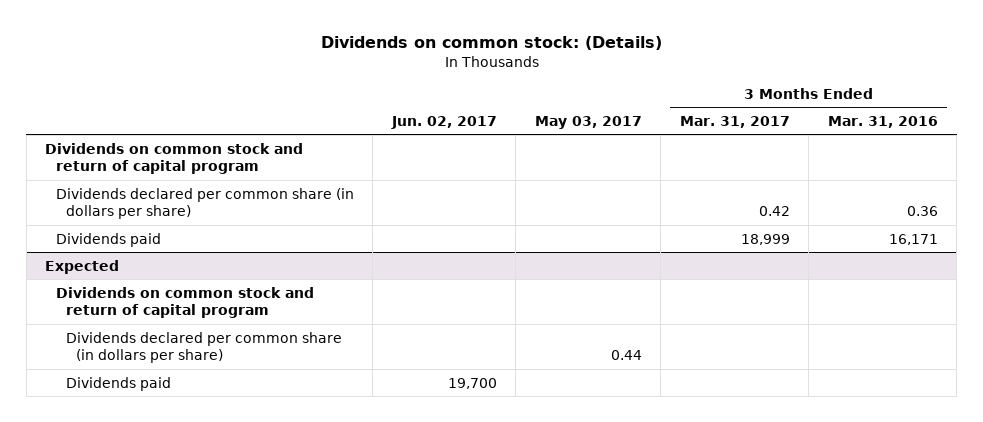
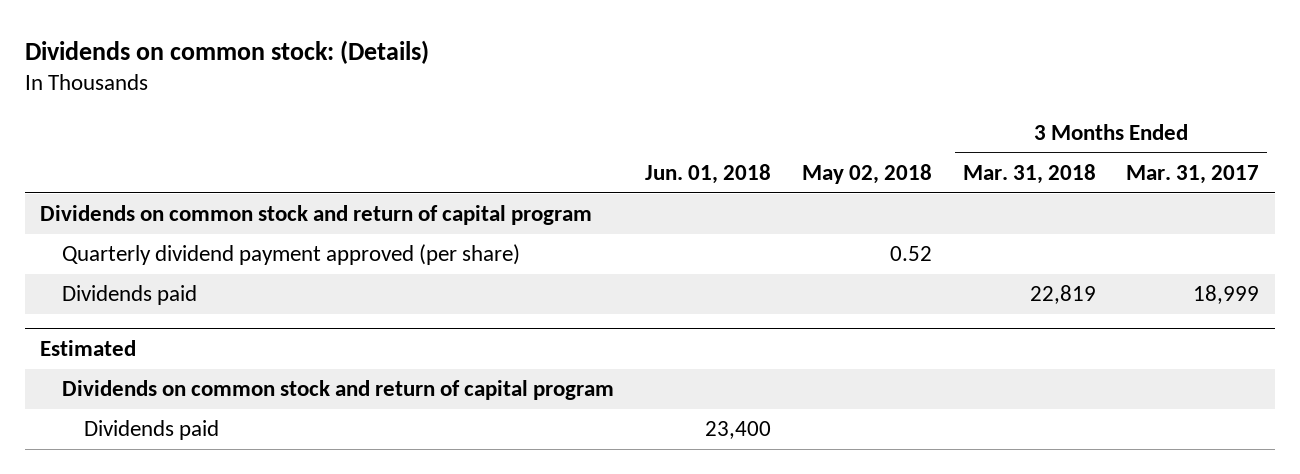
- | Jun. 02, 2017 | May 03, 2017 | 3 Months Ended Mar. 31, 2017 | 3 Months Ended Mar. 31, 2016
+ | Jun. 01, 2018 | May 02, 2018 | 3 Months Ended Mar. 31, 2018 | 3 Months Ended Mar. 31, 2017
- Dividends declared per common share (in dollars per share) | | | 0.42 | 0.36
+ Quarterly dividend payment approved (per share) | | 0.52 | |
- Expected
+ Estimated
- Dividends declared per common share (in dollars per share) | | 0.44 | |

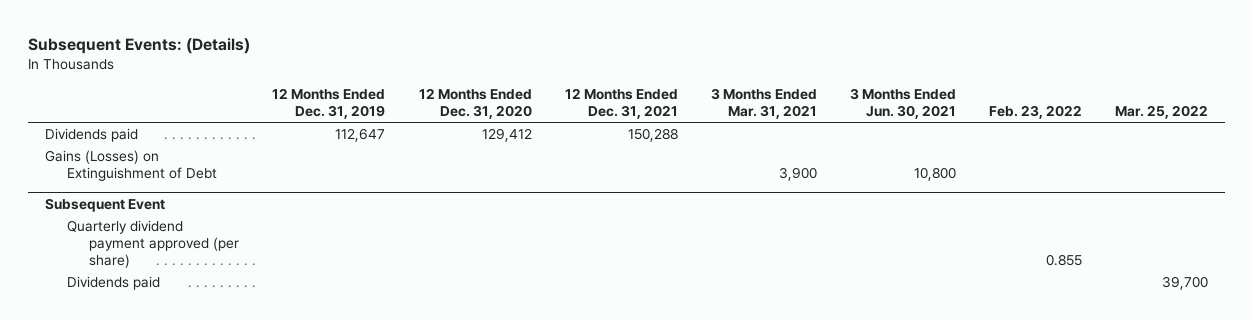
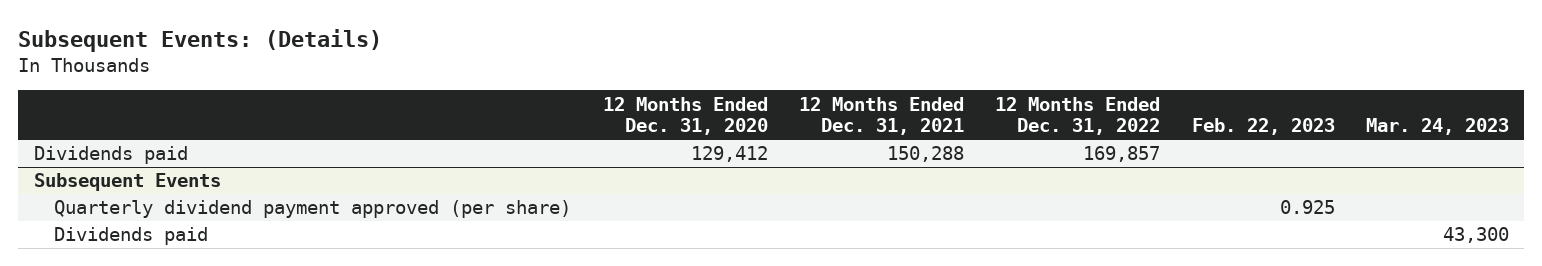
- | 12 Months Ended Dec. 31, 2019 | 12 Months Ended Dec. 31, 2020 | 12 Months Ended Dec. 31, 2021 | 3 Months Ended Mar. 31, 2021 | 3 Months Ended Jun. 30, 2021 | Feb. 23, 2022 | Mar. 25, 2022
+ | 12 Months Ended Dec. 31, 2020 | 12 Months Ended Dec. 31, 2021 | 12 Months Ended Dec. 31, 2022 | Feb. 22, 2023 | Mar. 24, 2023
- Gains (Losses) on Extinguishment of Debt | | | | 3,900 | 10,800 | |
- Subsequent Event
+ Subsequent Events

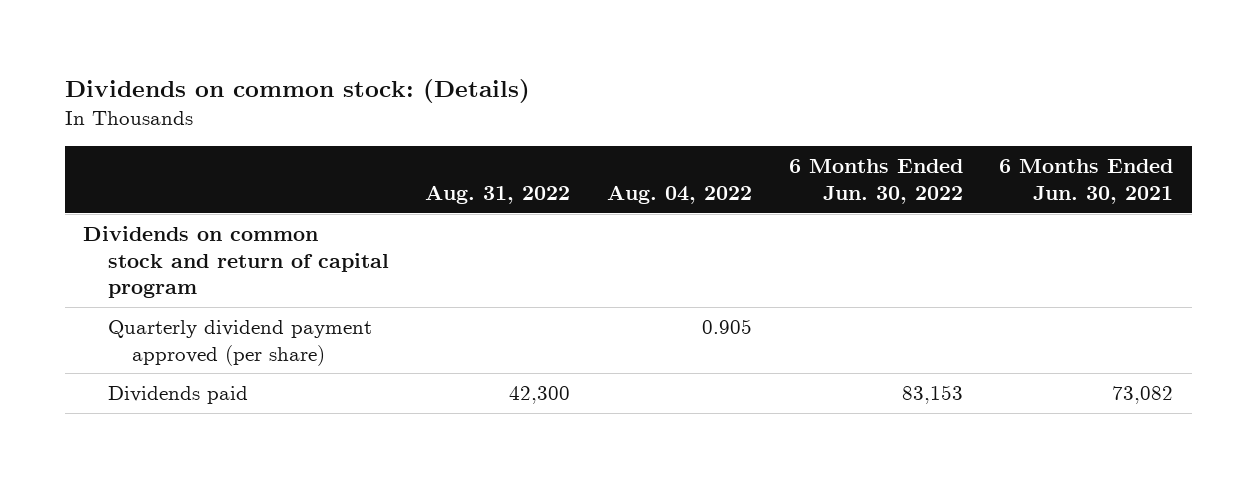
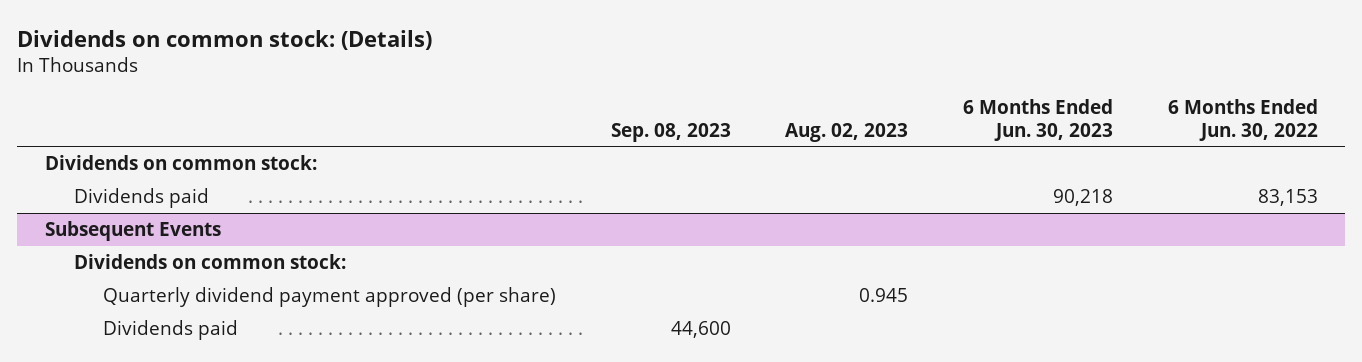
- | Aug. 31, 2022 | Aug. 04, 2022 | 6 Months Ended Jun. 30, 2022 | 6 Months Ended Jun. 30, 2021
+ | Sep. 08, 2023 | Aug. 02, 2023 | 6 Months Ended Jun. 30, 2023 | 6 Months Ended Jun. 30, 2022
- Dividends on common stock and return of capital program
- Quarterly dividend payment approved (per share) | | 0.905 | |
+ Dividends on common stock:
+ Subsequent Events
+ Dividends on common stock:
+ Quarterly dividend payment approved (per share) | | 0.945 | |
+ Dividends paid | 44,600 | | |

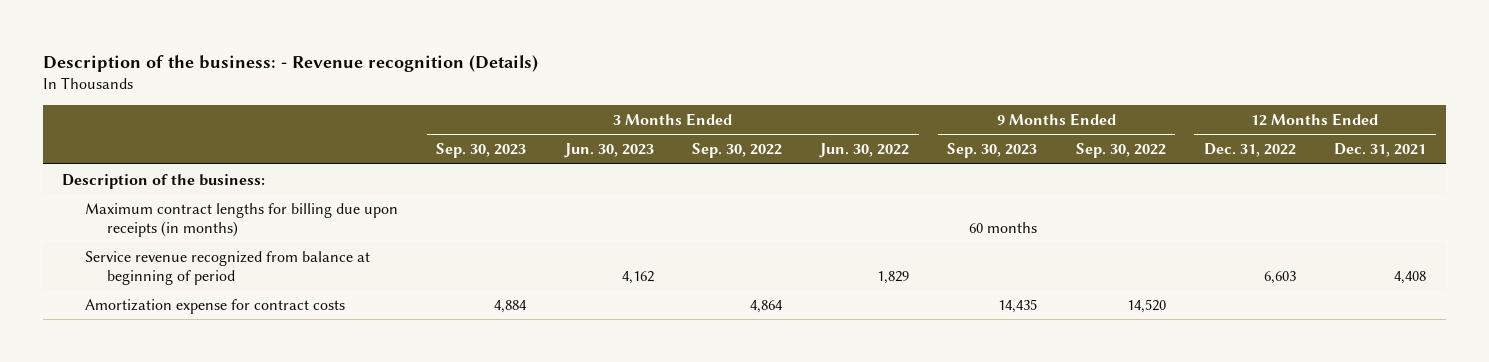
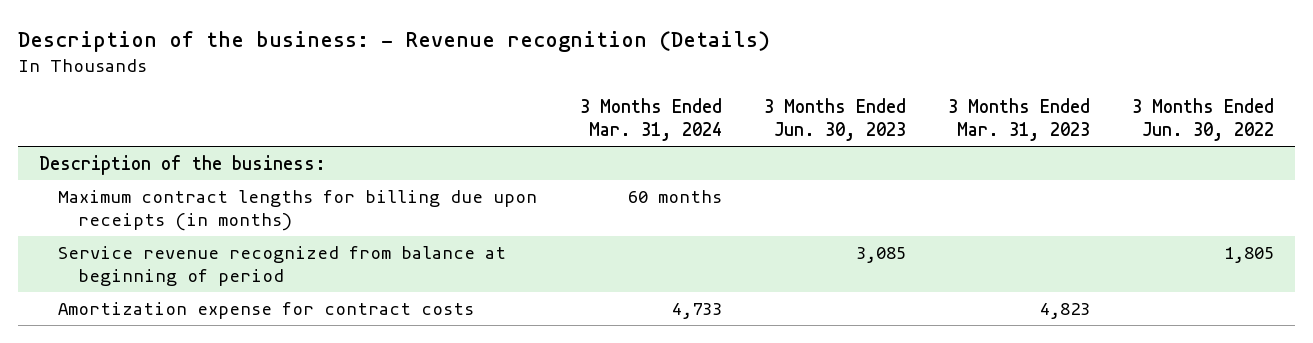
- | 3 Months Ended Sep. 30, 2023 | 3 Months Ended Jun. 30, 2023 | 3 Months Ended Sep. 30, 2022 | 3 Months Ended Jun. 30, 2022 | 9 Months Ended Sep. 30, 2023 | 9 Months Ended Sep. 30, 2022 | 12 Months Ended Dec. 31, 2022 | 12 Months Ended Dec. 31, 2021
+ | 3 Months Ended Mar. 31, 2024 | 3 Months Ended Jun. 30, 2023 | 3 Months Ended Mar. 31, 2023 | 3 Months Ended Jun. 30, 2022
- Service revenue recognized from balance at beginning of period | | 4,162 | | 1,829 | | | 6,603 | 4,408
+ Service revenue recognized from balance at beginning of period | | 3,085 | | 1,805

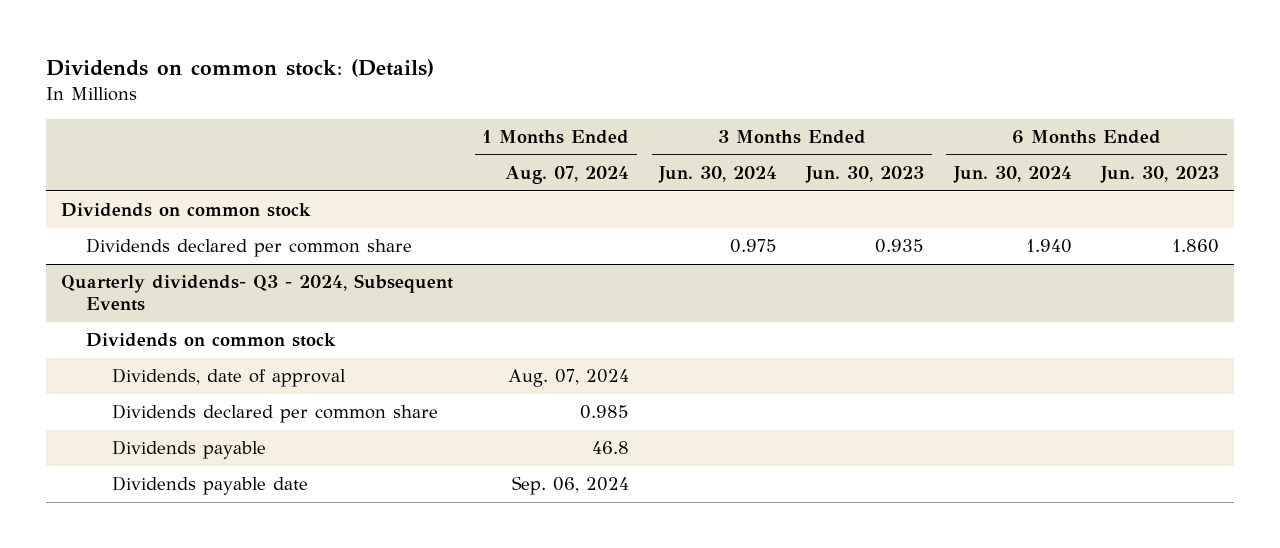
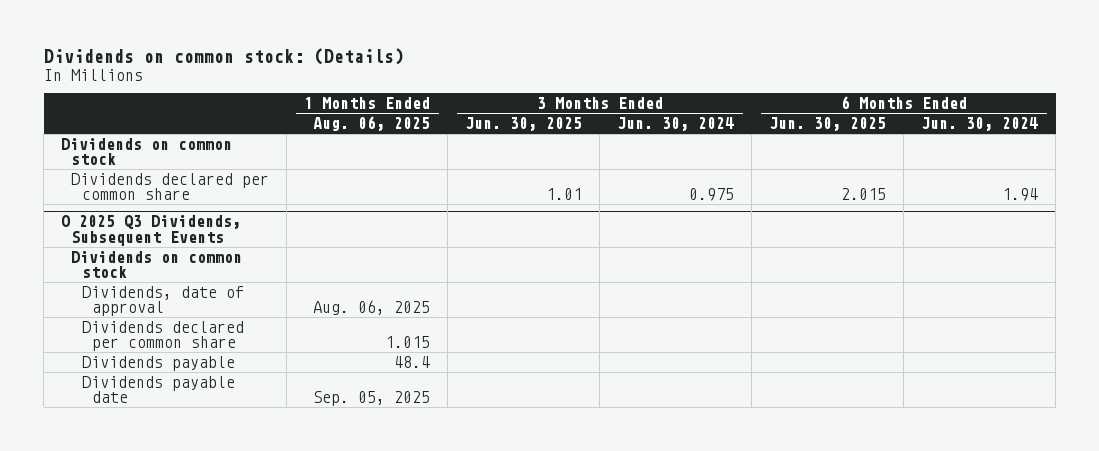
- | 1 Months Ended Aug. 07, 2024 | 3 Months Ended Jun. 30, 2024 | 3 Months Ended Jun. 30, 2023 | 6 Months Ended Jun. 30, 2024 | 6 Months Ended Jun. 30, 2023
+ | 1 Months Ended Aug. 06, 2025 | 3 Months Ended Jun. 30, 2025 | 3 Months Ended Jun. 30, 2024 | 6 Months Ended Jun. 30, 2025 | 6 Months Ended Jun. 30, 2024
- Dividends declared per common share | | 0.975 | 0.935 | 1.940 | 1.860
- Quarterly dividends- Q3 - 2024, Subsequent Events
+ Dividends declared per common share | | 1.01 | 0.975 | 2.015 | 1.94
+ O 2025 Q3 Dividends, Subsequent Events

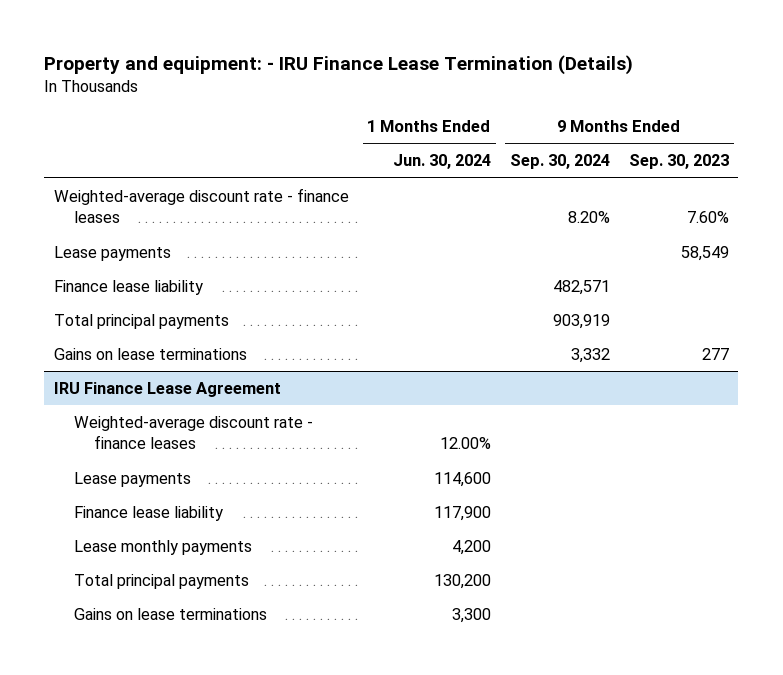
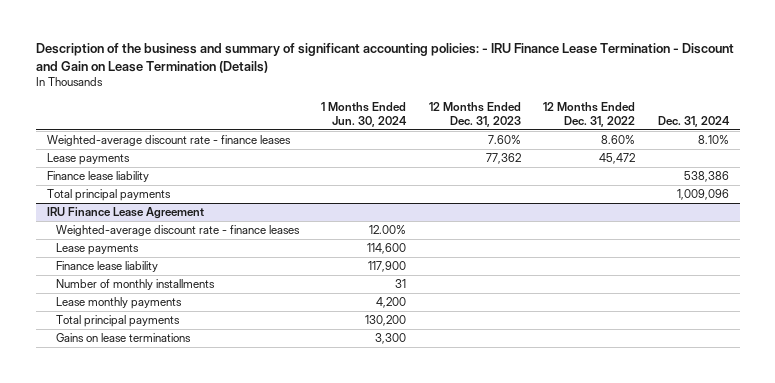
- Property and equipment: - IRU Finance Lease Termination (Details)
+ Description of the business and summary of significant accounting policies: - IRU Finance Lease Termination - Discount and Gain on Lease Termination (Details)
- | 1 Months Ended Jun. 30, 2024 | 9 Months Ended Sep. 30, 2024 | 9 Months Ended Sep. 30, 2023
+ | 1 Months Ended Jun. 30, 2024 | 12 Months Ended Dec. 31, 2023 | 12 Months Ended Dec. 31, 2022 | Dec. 31, 2024
- Gains on lease terminations | | 3,332 | 277
@ IRU Finance Lease Agreement
+ Number of monthly installments | 31 | | |

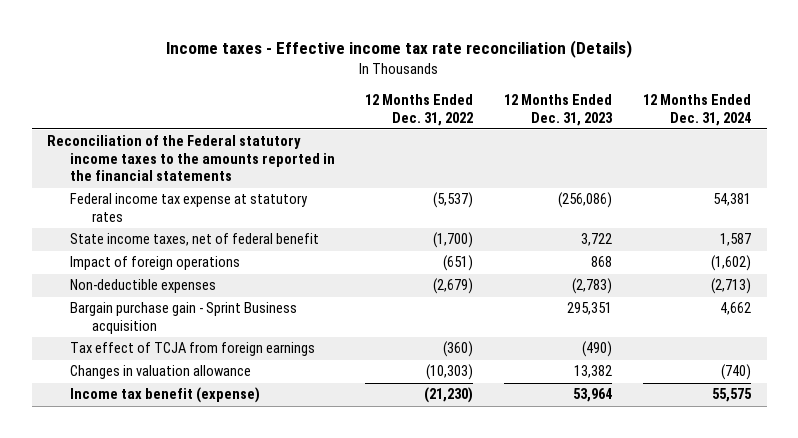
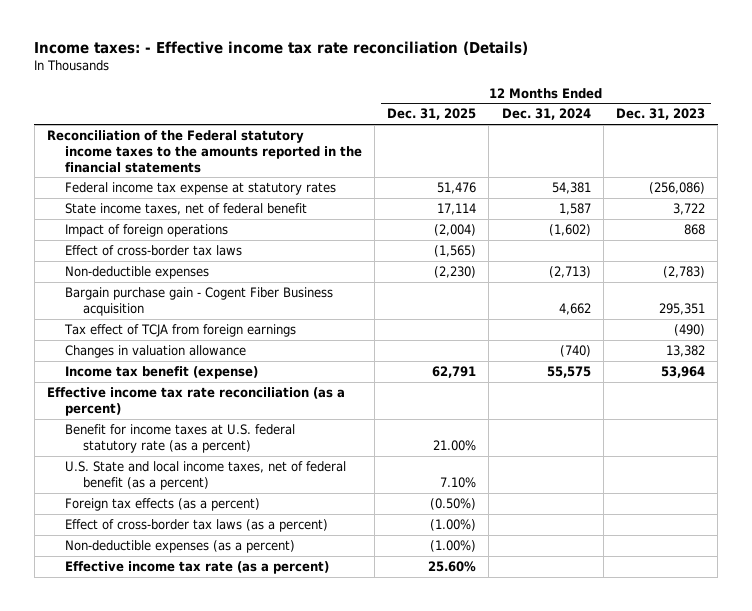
- Income taxes - Effective income tax rate reconciliation (Details)
+ Income taxes: - Effective income tax rate reconciliation (Details)
- | 12 Months Ended Dec. 31, 2022 | 12 Months Ended Dec. 31, 2023 | 12 Months Ended Dec. 31, 2024
+ | 12 Months Ended Dec. 31, 2025 | 12 Months Ended Dec. 31, 2024 | 12 Months Ended Dec. 31, 2023
+ Effect of cross-border tax laws | (1,565) | |
- Bargain purchase gain - Sprint Business acquisition | | 295,351 | 4,662
+ Bargain purchase gain - Cogent Fiber Business acquisition | | 4,662 | 295,351
+ Effective income tax rate reconciliation (as a percent)
+ Benefit for income taxes at U.S. federal statutory rate (as a percent) | 21.00% | |
+ U.S. State and local income taxes, net of federal benefit (as a percent) | 7.10% | |
+ Foreign tax effects (as a percent) | (0.50%) | |
+ Effect of cross-border tax laws (as a percent) | (1.00%) | |
+ Non-deductible expenses (as a percent) | (1.00%) | |
+ Effective income tax rate (as a percent) | 25.60% | |

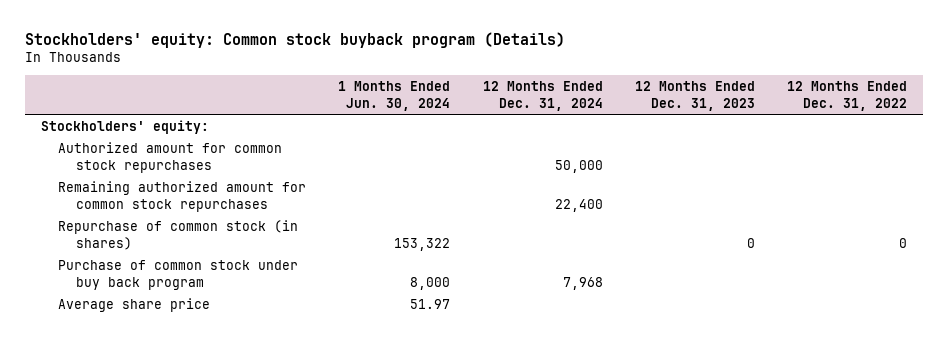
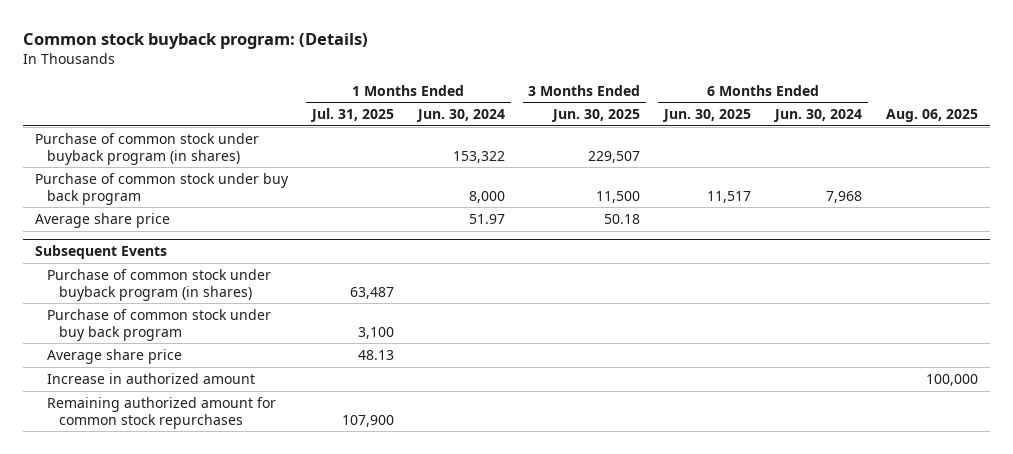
- Stockholders' equity: Common stock buyback program (Details)
+ Common stock buyback program: (Details)
- | 1 Months Ended Jun. 30, 2024 | 12 Months Ended Dec. 31, 2024 | 12 Months Ended Dec. 31, 2023 | 12 Months Ended Dec. 31, 2022
+ | 1 Months Ended Jul. 31, 2025 | 1 Months Ended Jun. 30, 2024 | 3 Months Ended Jun. 30, 2025 | 6 Months Ended Jun. 30, 2025 | 6 Months Ended Jun. 30, 2024 | Aug. 06, 2025
- Stockholders' equity:
- Authorized amount for common stock repurchases | | 50,000 | |
- Remaining authorized amount for common stock repurchases | | 22,400 | |
- Repurchase of common stock (in shares) | 153,322 | | 0 | 0
+ Purchase of common stock under buyback program (in shares) | | 153,322 | 229,507 | | |
+ Subsequent Events
+ Purchase of common stock under buyback program (in shares) | 63,487 | | | | |
+ Purchase of common stock under buy back program | 3,100 | | | | |
+ Average share price | 48.13 | | | | |
+ Increase in authorized amount | | | | | | 100,000
+ Remaining authorized amount for common stock repurchases | 107,900 | | | | |

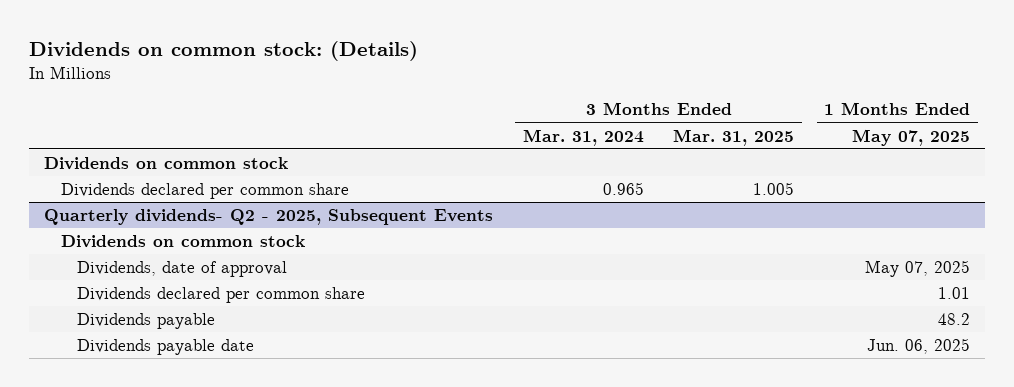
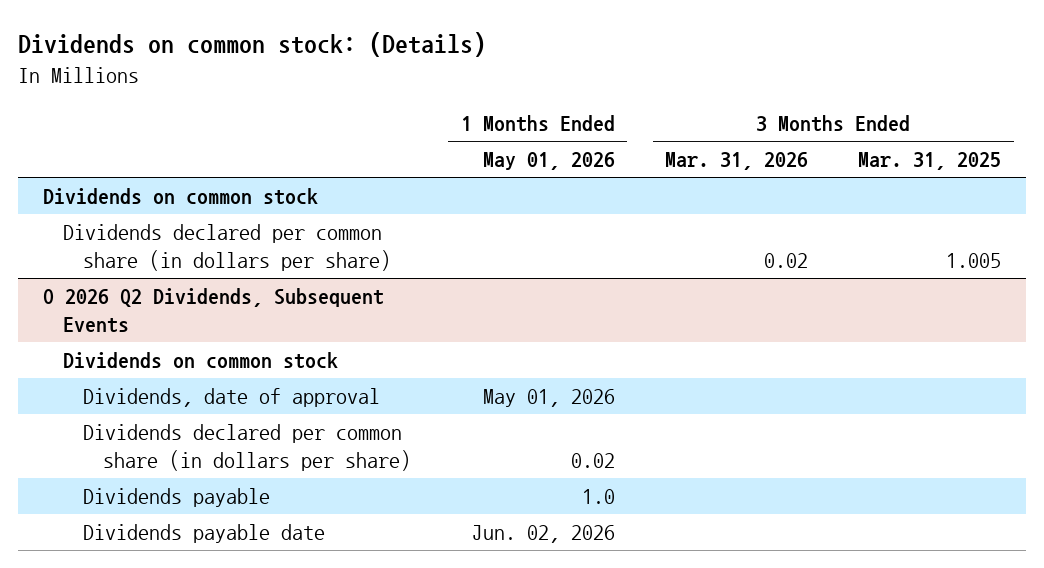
- | 3 Months Ended Mar. 31, 2024 | 3 Months Ended Mar. 31, 2025 | 1 Months Ended May 07, 2025
+ | 1 Months Ended May 01, 2026 | 3 Months Ended Mar. 31, 2026 | 3 Months Ended Mar. 31, 2025
- Dividends declared per common share | 0.965 | 1.005 |
- Quarterly dividends- Q2 - 2025, Subsequent Events
+ Dividends declared per common share (in dollars per share) | | 0.02 | 1.005
+ O 2026 Q2 Dividends, Subsequent Events
- Dividends declared per common share | | | 1.01
+ Dividends declared per common share (in dollars per share) | 0.02 | |

